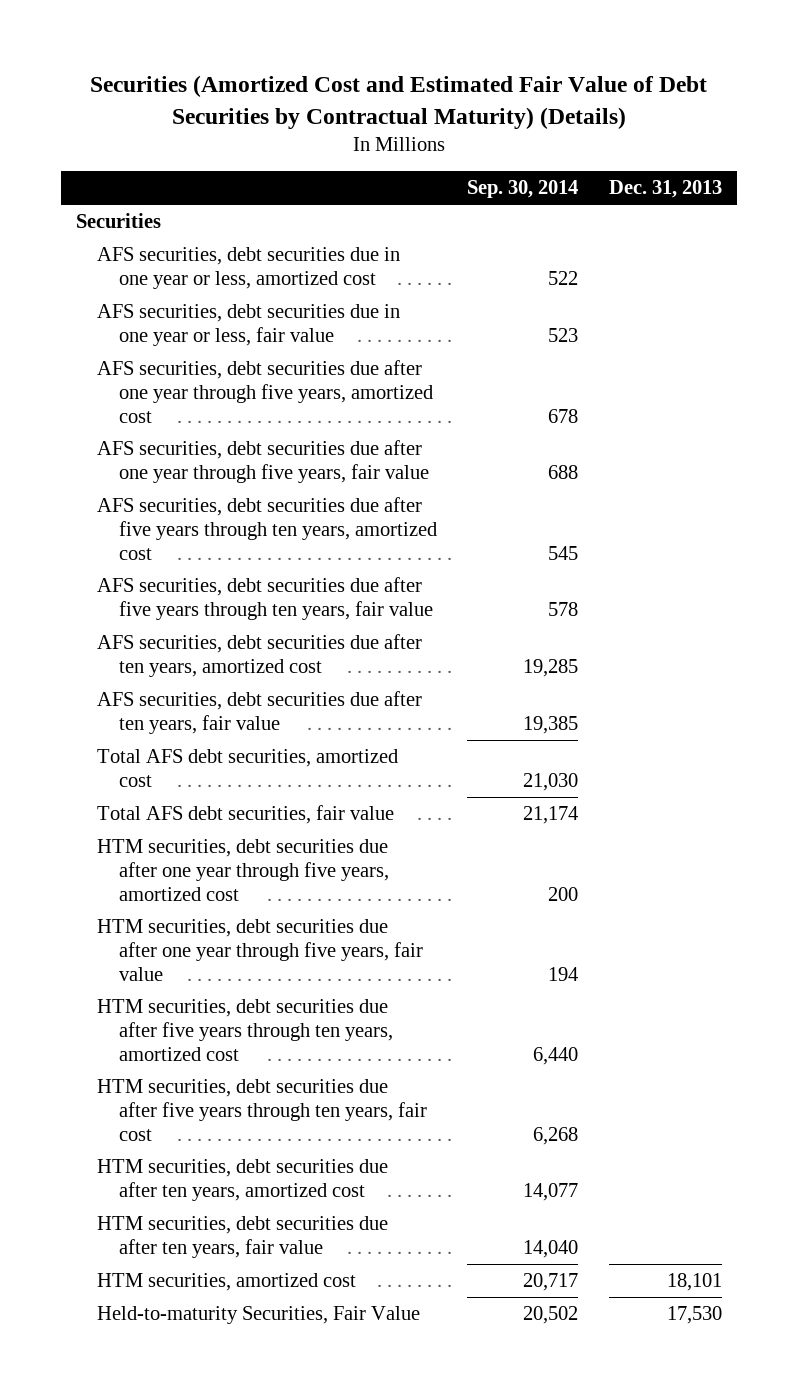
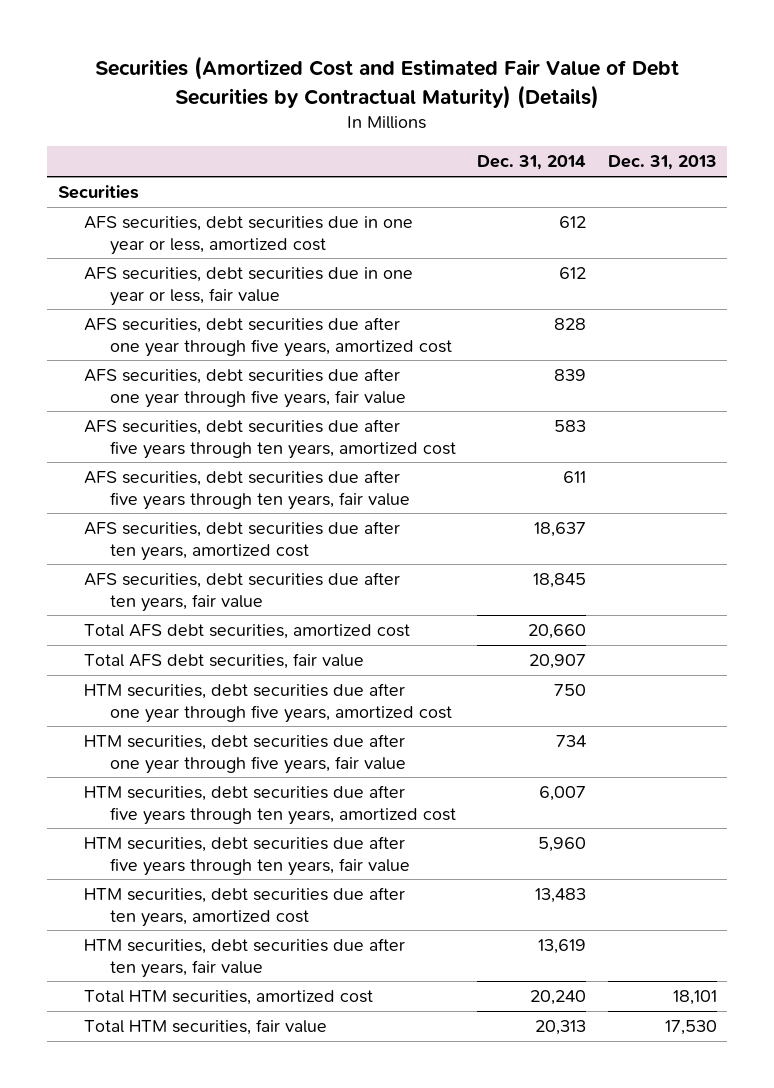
- | Sep. 30, 2014 | Dec. 31, 2013
+ | Dec. 31, 2014 | Dec. 31, 2013
- HTM securities, debt securities due after five years through ten years, fair cost | 6,268 |
+ HTM securities, debt securities due after five years through ten years, fair value | 5,960 |
- HTM securities, amortized cost | 20,717 | 18,101
- Held-to-maturity Securities, Fair Value | 20,502 | 17,530
+ Total HTM securities, amortized cost | 20,240 | 18,101
+ Total HTM securities, fair value | 20,313 | 17,530

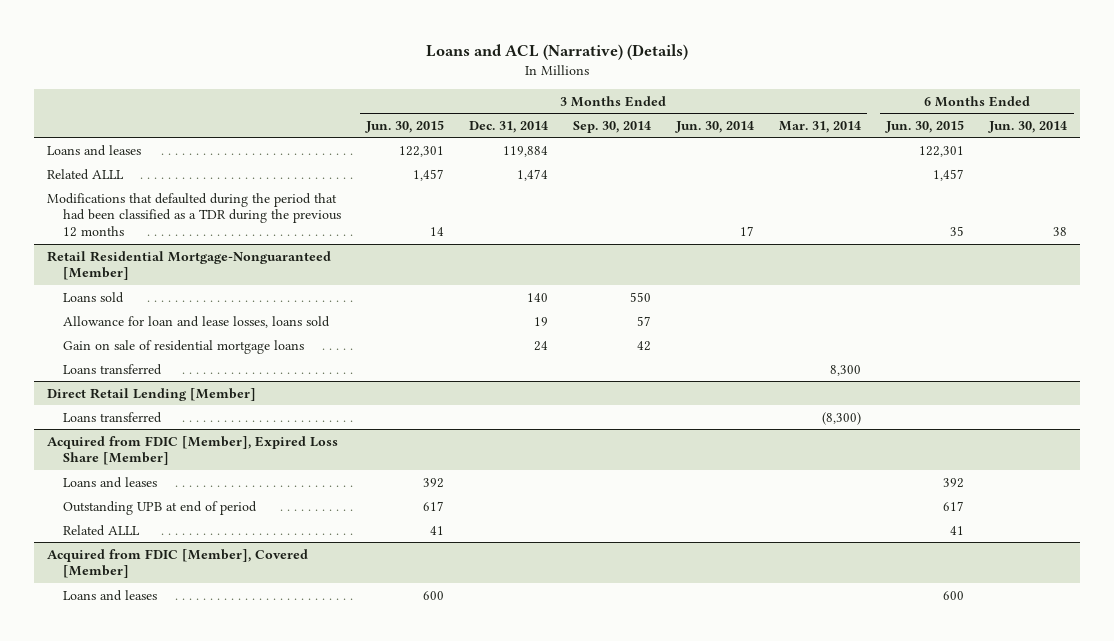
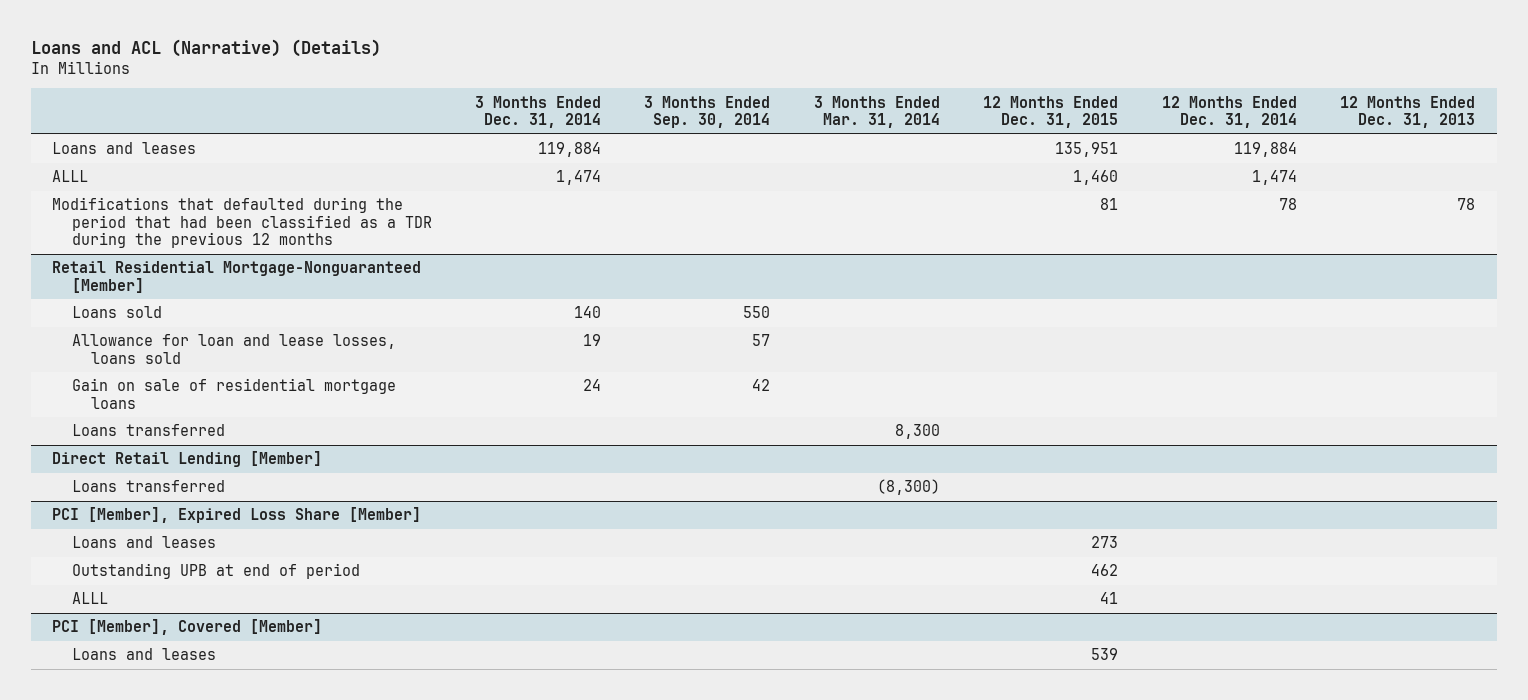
- | 3 Months Ended Jun. 30, 2015 | 3 Months Ended Dec. 31, 2014 | 3 Months Ended Sep. 30, 2014 | 3 Months Ended Jun. 30, 2014 | 3 Months Ended Mar. 31, 2014 | 6 Months Ended Jun. 30, 2015 | 6 Months Ended Jun. 30, 2014
+ | 3 Months Ended Dec. 31, 2014 | 3 Months Ended Sep. 30, 2014 | 3 Months Ended Mar. 31, 2014 | 12 Months Ended Dec. 31, 2015 | 12 Months Ended Dec. 31, 2014 | 12 Months Ended Dec. 31, 2013
- Related ALLL | 1,457 | 1,474 | | | | 1,457 |
+ ALLL | 1,474 | | | 1,460 | 1,474 |
- Acquired from FDIC [Member], Expired Loss Share [Member]
- Loans and leases | 392 | | | | | 392 |
- Outstanding UPB at end of period | 617 | | | | | 617 |
- Related ALLL | 41 | | | | | 41 |
- Acquired from FDIC [Member], Covered [Member]
- Loans and leases | 600 | | | | | 600 |
+ PCI [Member], Expired Loss Share [Member]
+ Loans and leases | | | | 273 | |
+ Outstanding UPB at end of period | | | | 462 | |
+ ALLL | | | | 41 | |
+ PCI [Member], Covered [Member]
+ Loans and leases | | | | 539 | |

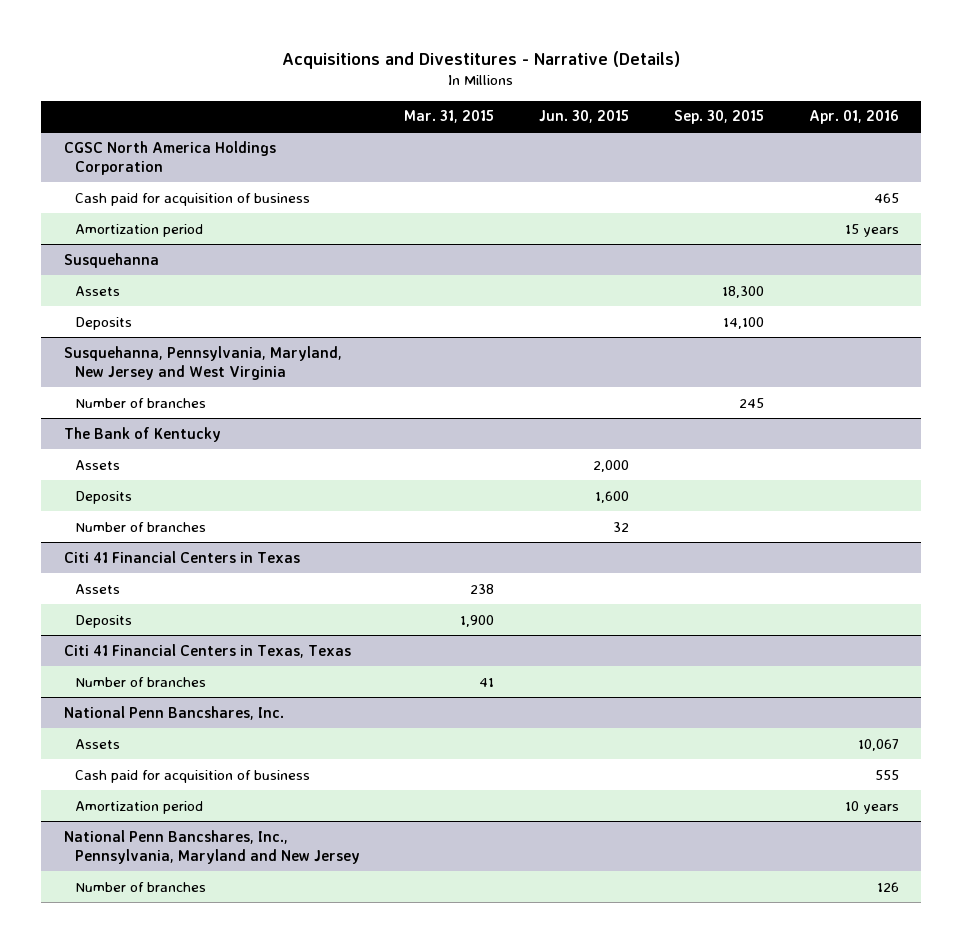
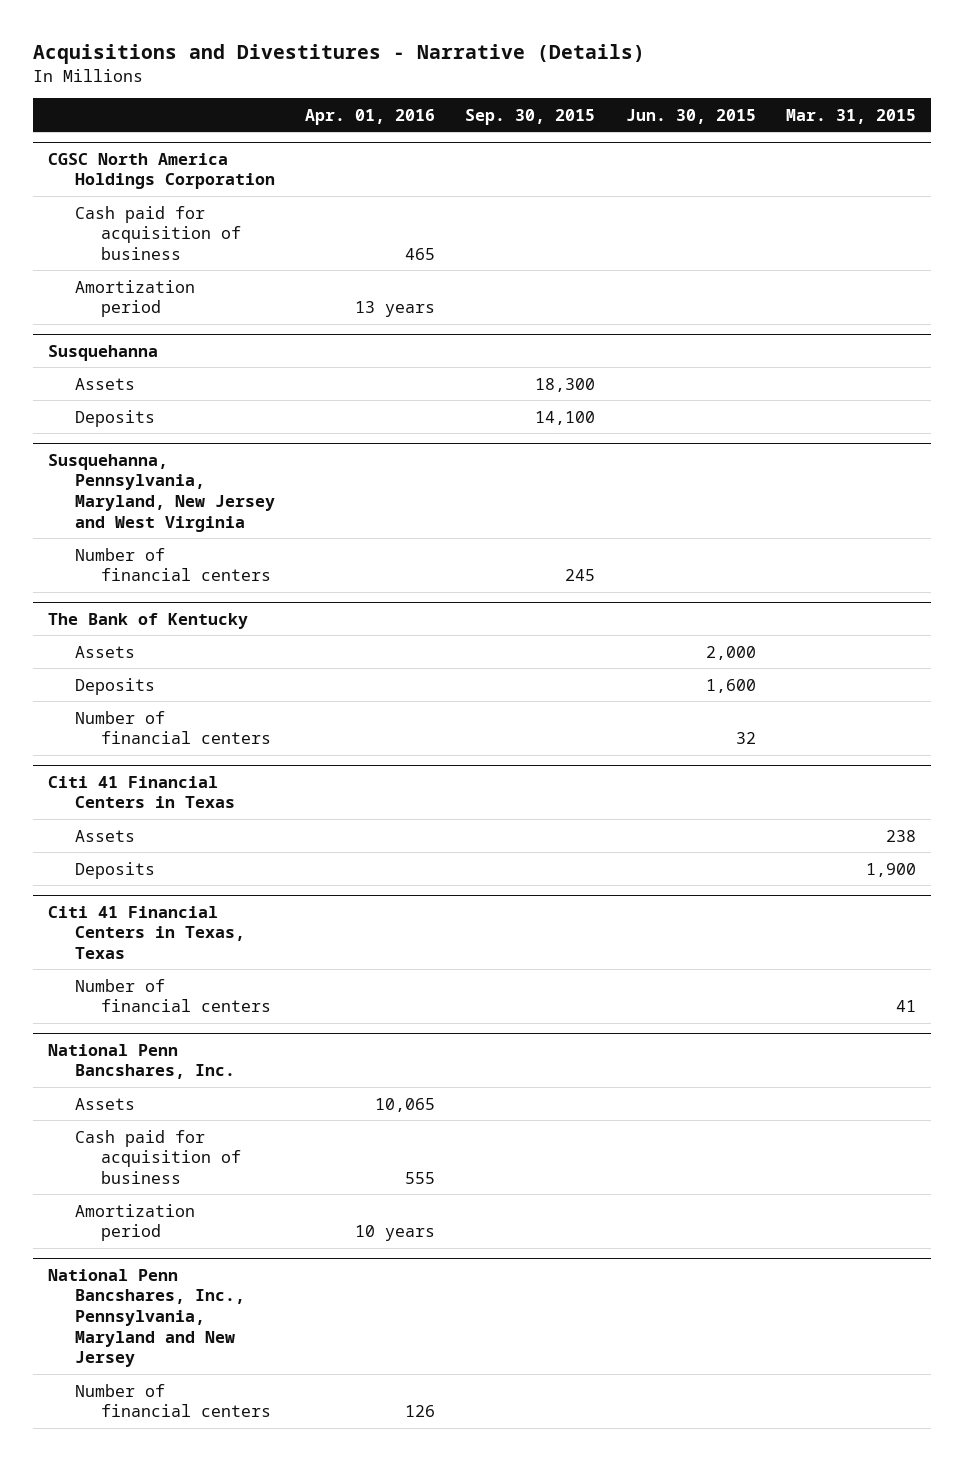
- | Mar. 31, 2015 | Jun. 30, 2015 | Sep. 30, 2015 | Apr. 01, 2016
+ | Apr. 01, 2016 | Sep. 30, 2015 | Jun. 30, 2015 | Mar. 31, 2015
@ CGSC North America Holdings Corporation
- Amortization period | | | | 15 years
+ Amortization period | 13 years | | |
@ Susquehanna, Pennsylvania, Maryland, New Jersey and West Virginia
- Number of branches | | | 245 |
+ Number of financial centers | | 245 | |
@ The Bank of Kentucky
- Number of branches | | 32 | |
+ Number of financial centers | | | 32 |
@ Citi 41 Financial Centers in Texas, Texas
- Number of branches | 41 | | |
+ Number of financial centers | | | | 41
@ National Penn Bancshares, Inc.
- Assets | | | | 10,067
+ Assets | 10,065 | | |
@ National Penn Bancshares, Inc., Pennsylvania, Maryland and New Jersey
- Number of branches | | | | 126
+ Number of financial centers | 126 | | |

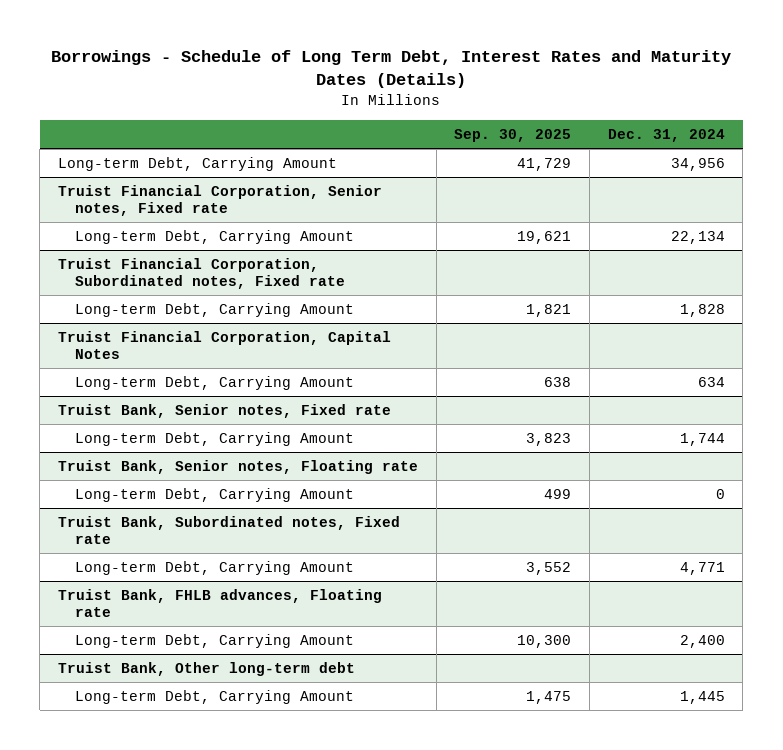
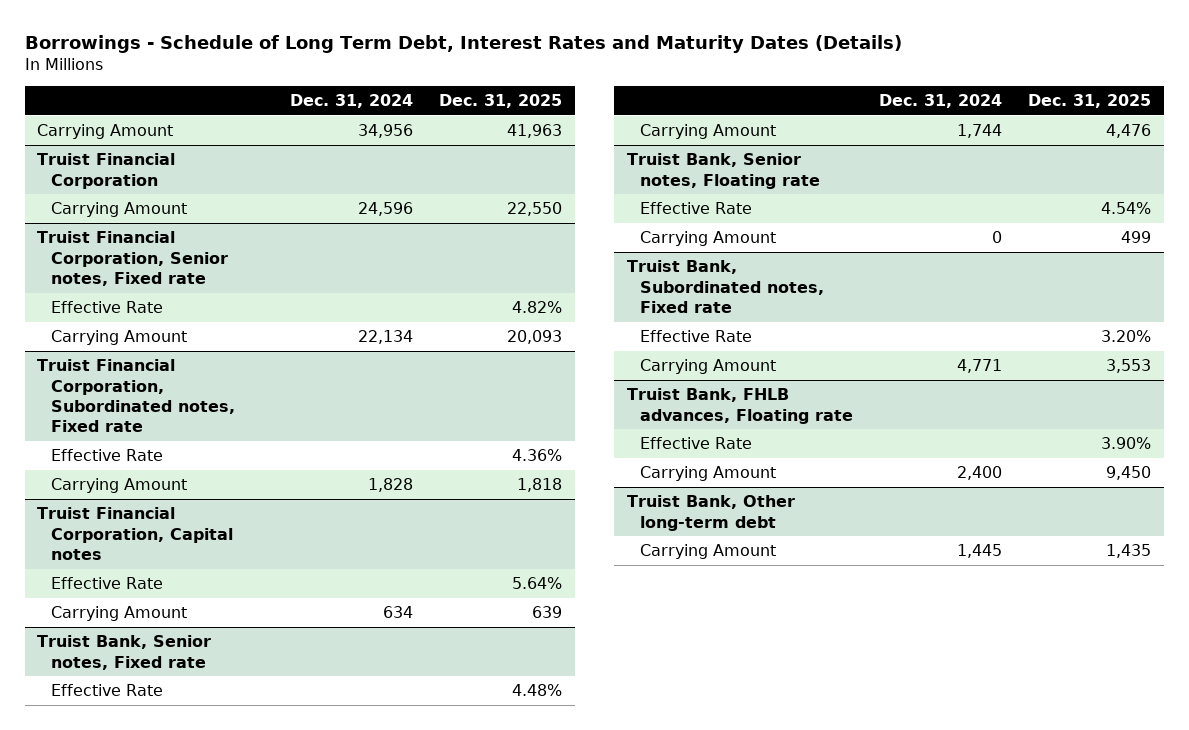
- | Sep. 30, 2025 | Dec. 31, 2024
+ | Dec. 31, 2024 | Dec. 31, 2025
- Long-term Debt, Carrying Amount | 41,729 | 34,956
+ Carrying Amount | 34,956 | 41,963
+ Truist Financial Corporation
+ Carrying Amount | 24,596 | 22,550
@ Truist Financial Corporation, Senior notes, Fixed rate
- Long-term Debt, Carrying Amount | 19,621 | 22,134
+ Effective Rate | | 4.82%
+ Carrying Amount | 22,134 | 20,093
@ Truist Financial Corporation, Subordinated notes, Fixed rate
- Long-term Debt, Carrying Amount | 1,821 | 1,828
- Truist Financial Corporation, Capital Notes
- Long-term Debt, Carrying Amount | 638 | 634
@ Truist Financial Corporation, Subordinated notes, Fixed rate
+ Effective Rate | | 4.36%
+ Carrying Amount | 1,828 | 1,818
+ Truist Financial Corporation, Capital notes
+ Effective Rate | | 5.64%
+ Carrying Amount | 634 | 639
@ Truist Bank, Senior notes, Fixed rate
- Long-term Debt, Carrying Amount | 3,823 | 1,744
+ Effective Rate | | 4.48%
+ Carrying Amount | 1,744 | 4,476
@ Truist Bank, Senior notes, Floating rate
- Long-term Debt, Carrying Amount | 499 | 0
+ Effective Rate | | 4.54%
+ Carrying Amount | 0 | 499
@ Truist Bank, Subordinated notes, Fixed rate
- Long-term Debt, Carrying Amount | 3,552 | 4,771
+ Effective Rate | | 3.20%
+ Carrying Amount | 4,771 | 3,553
@ Truist Bank, FHLB advances, Floating rate
- Long-term Debt, Carrying Amount | 10,300 | 2,400
+ Effective Rate | | 3.90%
+ Carrying Amount | 2,400 | 9,450
@ Truist Bank, Other long-term debt
- Long-term Debt, Carrying Amount | 1,475 | 1,445
+ Carrying Amount | 1,445 | 1,435

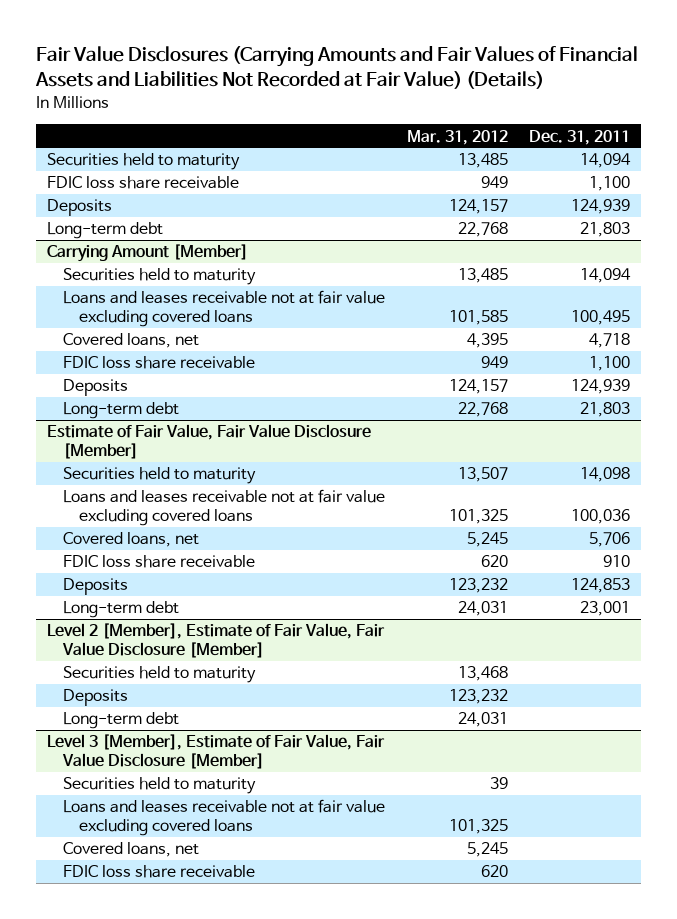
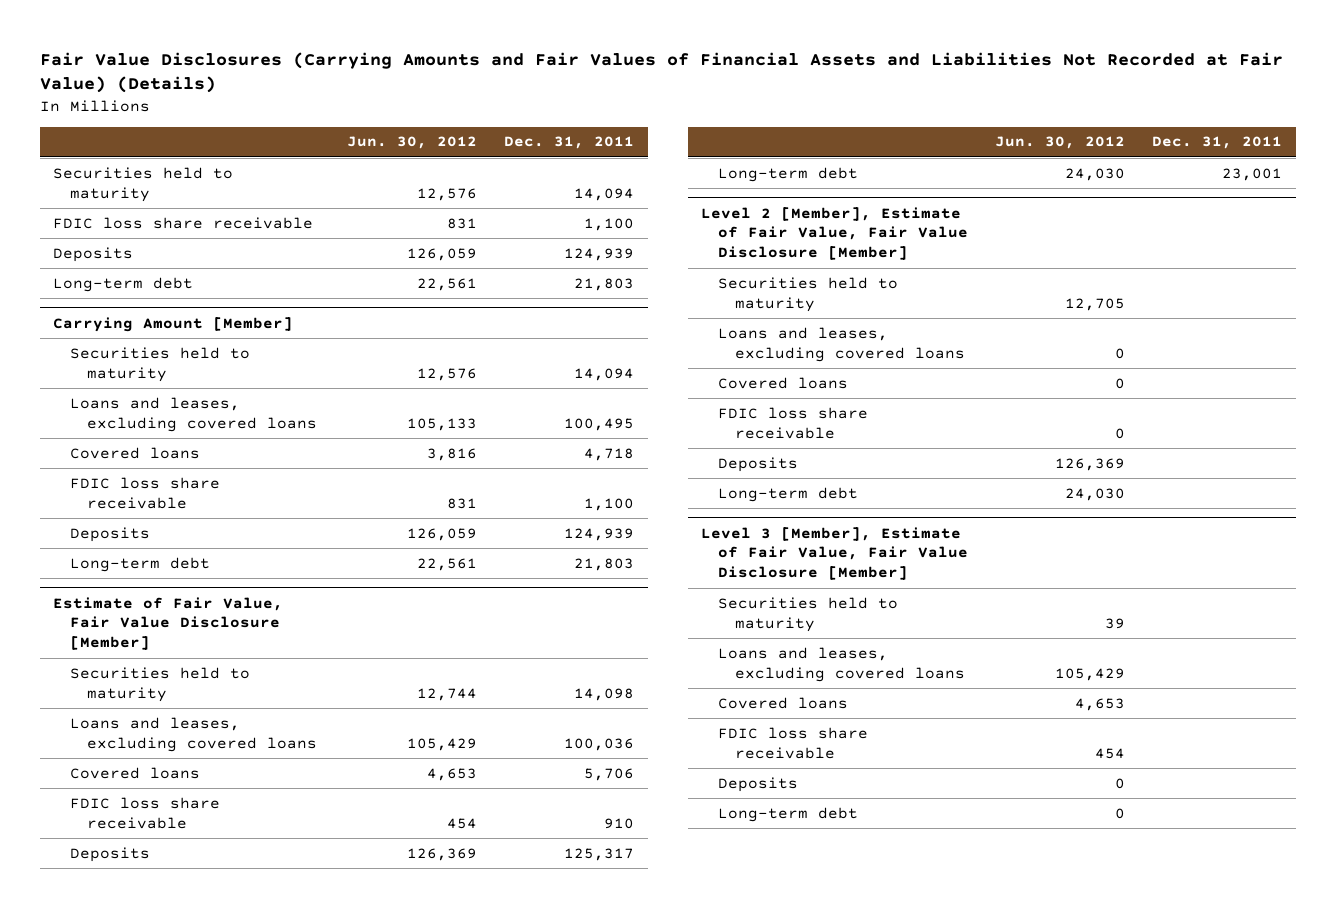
- | Mar. 31, 2012 | Dec. 31, 2011
+ | Jun. 30, 2012 | Dec. 31, 2011
@ Carrying Amount [Member]
- Loans and leases receivable not at fair value excluding covered loans | 101,585 | 100,495
- Covered loans, net | 4,395 | 4,718
+ Loans and leases, excluding covered loans | 105,133 | 100,495
+ Covered loans | 3,816 | 4,718
@ Estimate of Fair Value, Fair Value Disclosure [Member]
- Loans and leases receivable not at fair value excluding covered loans | 101,325 | 100,036
- Covered loans, net | 5,245 | 5,706
+ Loans and leases, excluding covered loans | 105,429 | 100,036
+ Covered loans | 4,653 | 5,706
- Deposits | 123,232 | 124,853
+ Deposits | 126,369 | 125,317
@ Level 2 [Member], Estimate of Fair Value, Fair Value Disclosure [Member]
+ Loans and leases, excluding covered loans | 0 |
+ Covered loans | 0 |
+ FDIC loss share receivable | 0 |
@ Level 3 [Member], Estimate of Fair Value, Fair Value Disclosure [Member]
- Loans and leases receivable not at fair value excluding covered loans | 101,325 |
- Covered loans, net | 5,245 |
+ Loans and leases, excluding covered loans | 105,429 |
+ Covered loans | 4,653 |
+ Deposits | 0 |
+ Long-term debt | 0 |

